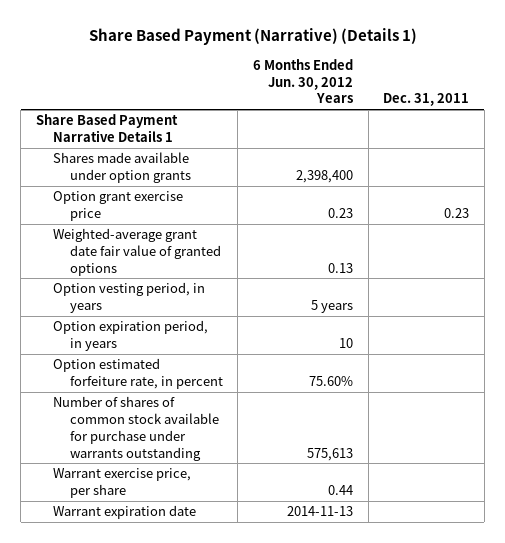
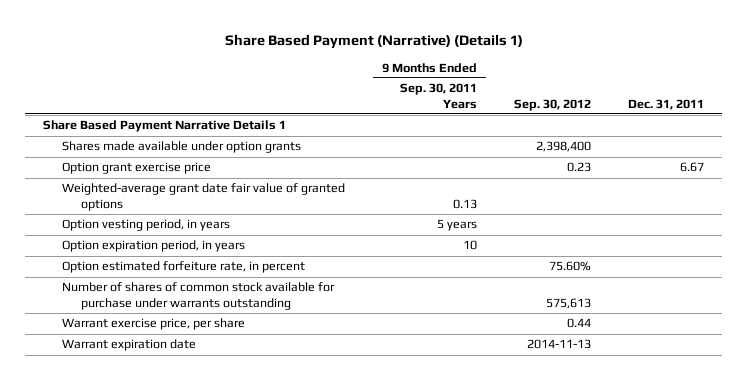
- | 6 Months Ended Jun. 30, 2012 Years | Dec. 31, 2011
+ | 9 Months Ended Sep. 30, 2011 Years | Sep. 30, 2012 | Dec. 31, 2011
- Option grant exercise price | 0.23 | 0.23
+ Option grant exercise price | | 0.23 | 6.67

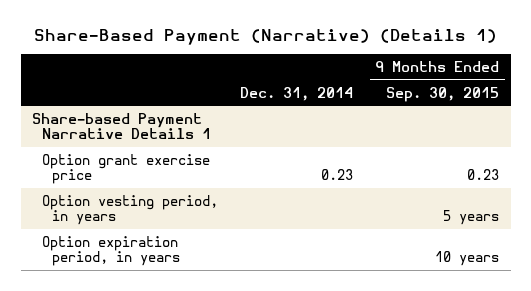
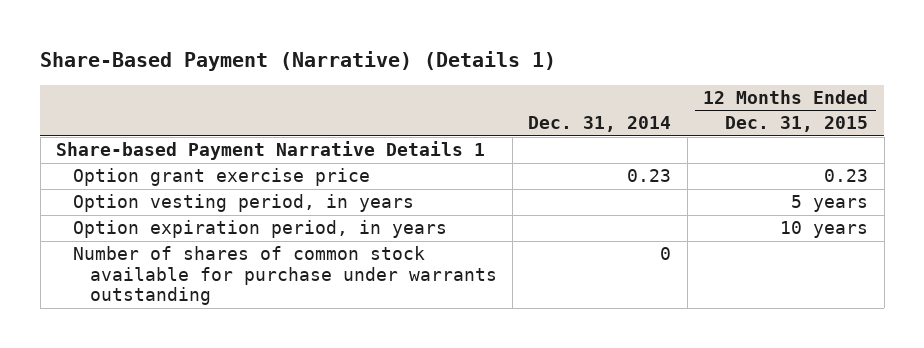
- | Dec. 31, 2014 | 9 Months Ended Sep. 30, 2015
+ | Dec. 31, 2014 | 12 Months Ended Dec. 31, 2015
+ Number of shares of common stock available for purchase under warrants outstanding | 0 |

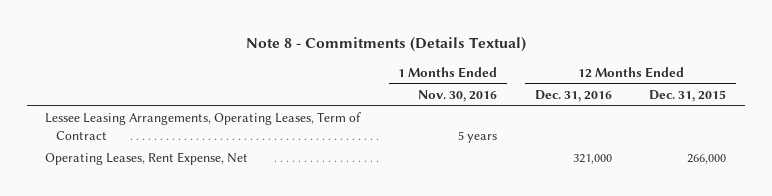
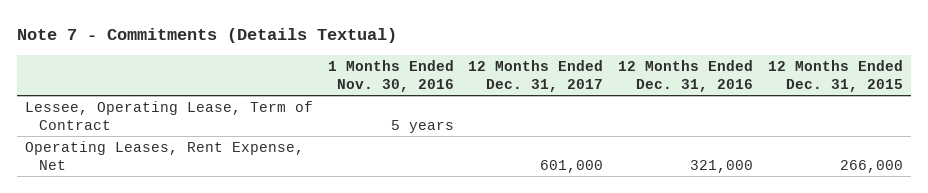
- Note 8 - Commitments (Details Textual)
+ Note 7 - Commitments (Details Textual)
- | 1 Months Ended Nov. 30, 2016 | 12 Months Ended Dec. 31, 2016 | 12 Months Ended Dec. 31, 2015
+ | 1 Months Ended Nov. 30, 2016 | 12 Months Ended Dec. 31, 2017 | 12 Months Ended Dec. 31, 2016 | 12 Months Ended Dec. 31, 2015
- Lessee Leasing Arrangements, Operating Leases, Term of Contract | 5 years | |
+ Lessee, Operating Lease, Term of Contract | 5 years | | |

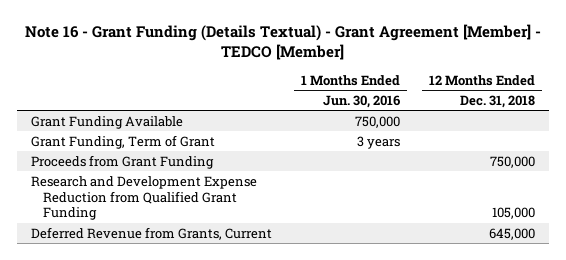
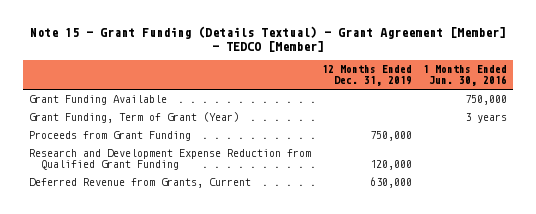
- Note 16 - Grant Funding (Details Textual) - Grant Agreement [Member] - TEDCO [Member]
+ Note 15 - Grant Funding (Details Textual) - Grant Agreement [Member] - TEDCO [Member]
- | 1 Months Ended Jun. 30, 2016 | 12 Months Ended Dec. 31, 2018
+ | 12 Months Ended Dec. 31, 2019 | 1 Months Ended Jun. 30, 2016
- Grant Funding, Term of Grant | 3 years |
+ Grant Funding, Term of Grant (Year) | | 3 years

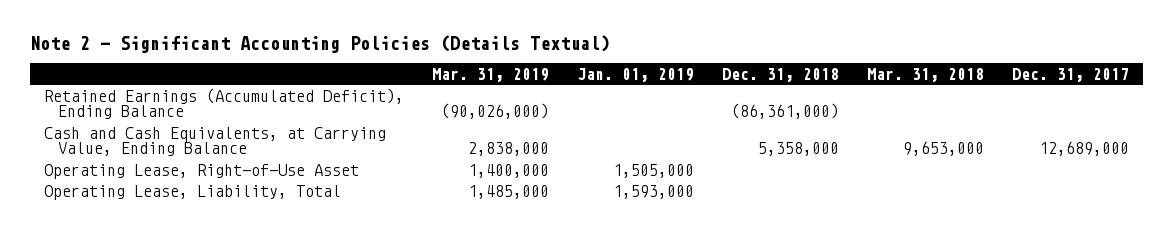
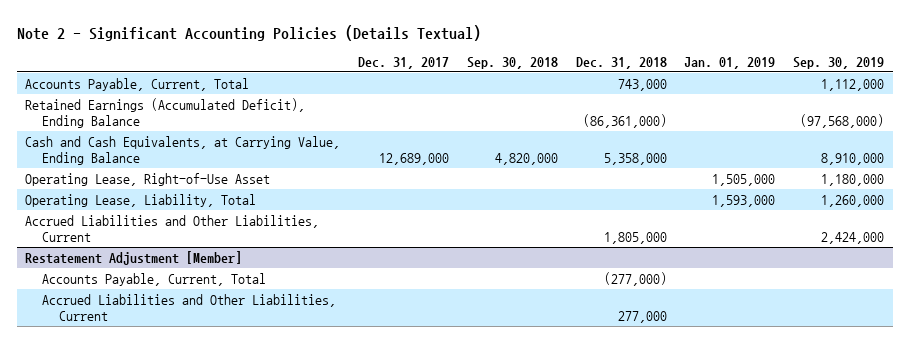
- | Mar. 31, 2019 | Jan. 01, 2019 | Dec. 31, 2018 | Mar. 31, 2018 | Dec. 31, 2017
+ | Dec. 31, 2017 | Sep. 30, 2018 | Dec. 31, 2018 | Jan. 01, 2019 | Sep. 30, 2019
+ Accounts Payable, Current, Total | | | 743,000 | | 1,112,000
+ Accrued Liabilities and Other Liabilities, Current | | | 1,805,000 | | 2,424,000
+ Restatement Adjustment [Member]
+ Accounts Payable, Current, Total | | | (277,000) | |
+ Accrued Liabilities and Other Liabilities, Current | | | 277,000 | |

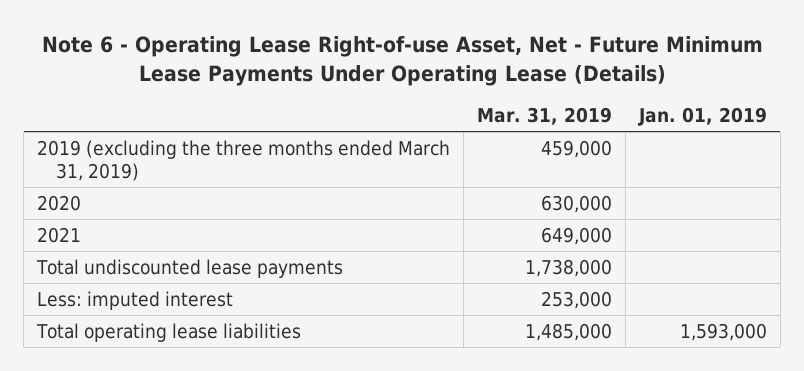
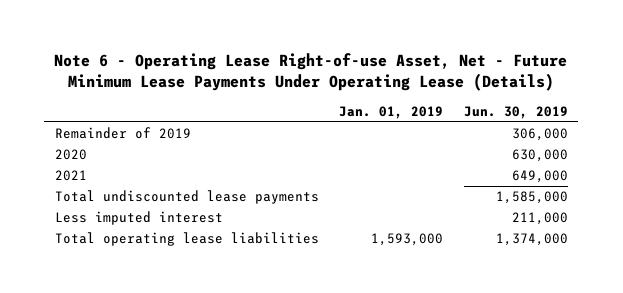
- | Mar. 31, 2019 | Jan. 01, 2019
+ | Jan. 01, 2019 | Jun. 30, 2019
- 2019 (excluding the three months ended March 31, 2019) | 459,000 |
+ Remainder of 2019 | | 306,000
- Less: imputed interest | 253,000 |
+ Less imputed interest | | 211,000

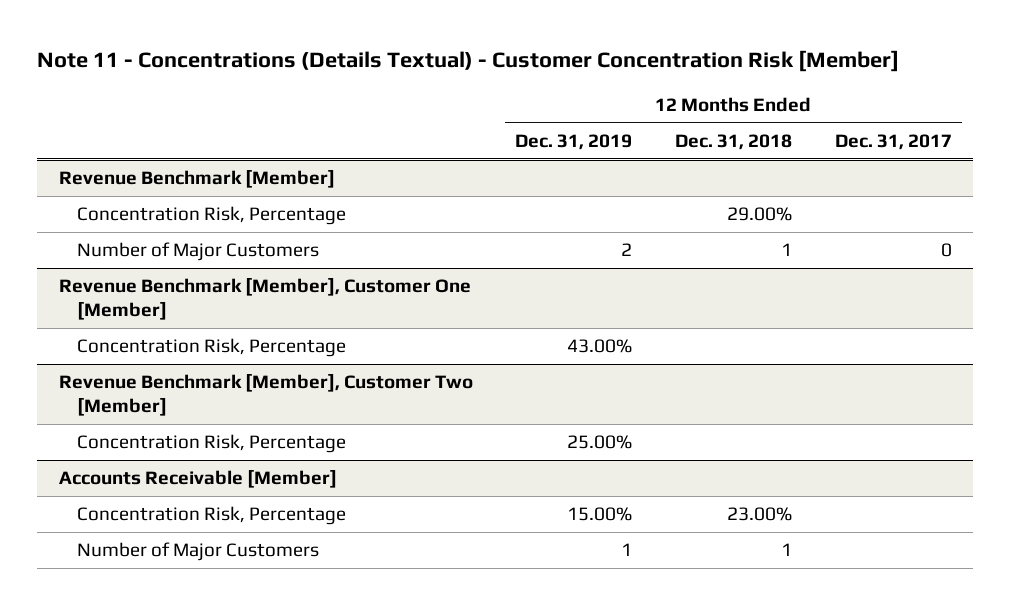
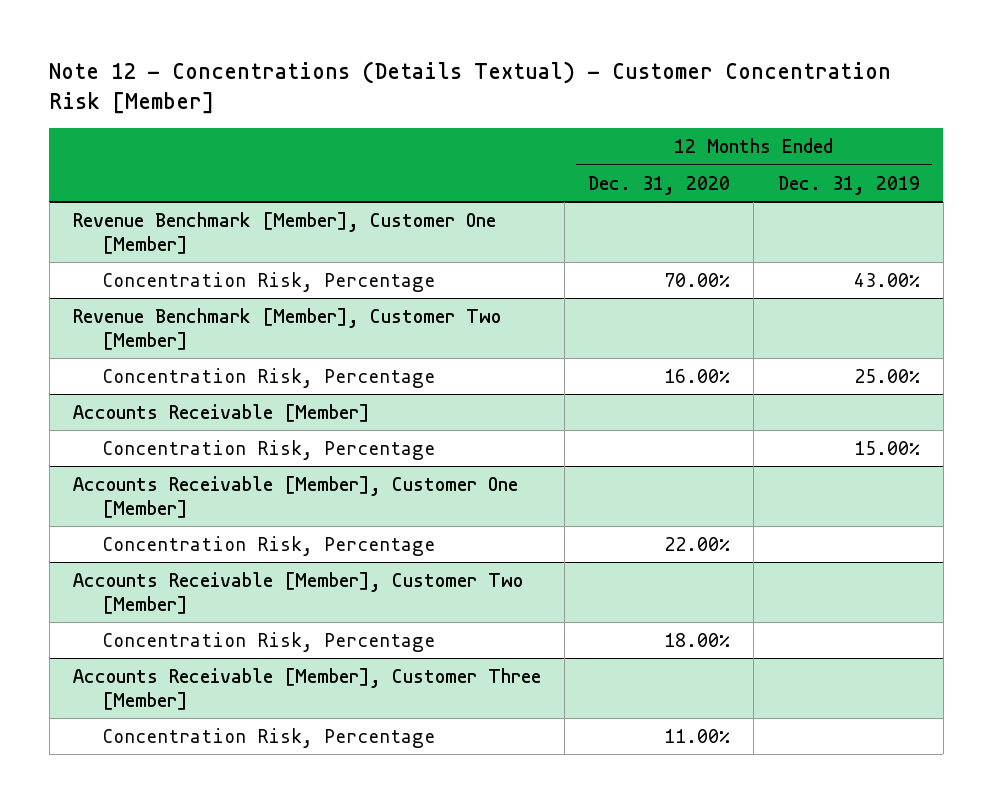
- Note 11 - Concentrations (Details Textual) - Customer Concentration Risk [Member]
+ Note 12 - Concentrations (Details Textual) - Customer Concentration Risk [Member]
- | 12 Months Ended Dec. 31, 2019 | 12 Months Ended Dec. 31, 2018 | 12 Months Ended Dec. 31, 2017
+ | 12 Months Ended Dec. 31, 2020 | 12 Months Ended Dec. 31, 2019
- Revenue Benchmark [Member]
- Concentration Risk, Percentage | | 29.00% |
- Number of Major Customers | 2 | 1 | 0
@ Accounts Receivable [Member]
- Number of Major Customers | 1 | 1 |
+ Accounts Receivable [Member], Customer One [Member]
+ Concentration Risk, Percentage | 22.00% |
+ Accounts Receivable [Member], Customer Two [Member]
+ Concentration Risk, Percentage | 18.00% |
+ Accounts Receivable [Member], Customer Three [Member]
+ Concentration Risk, Percentage | 11.00% |

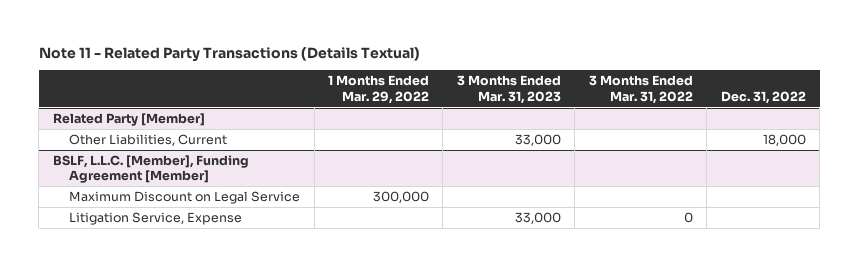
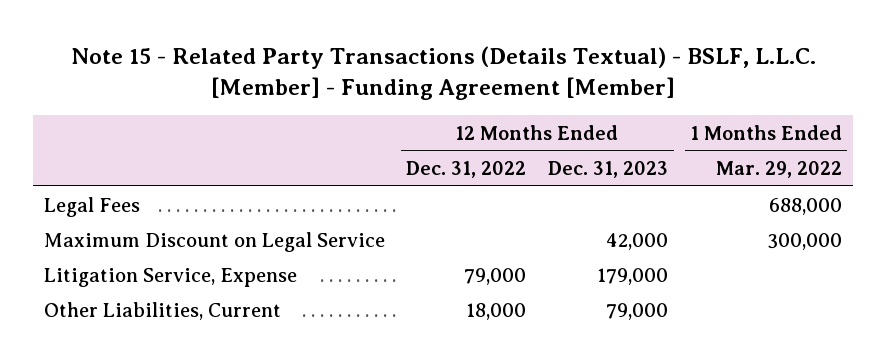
- Note 11 - Related Party Transactions (Details Textual)
+ Note 15 - Related Party Transactions (Details Textual) - BSLF, L.L.C. [Member] - Funding Agreement [Member]
- | 1 Months Ended Mar. 29, 2022 | 3 Months Ended Mar. 31, 2023 | 3 Months Ended Mar. 31, 2022 | Dec. 31, 2022
+ | 12 Months Ended Dec. 31, 2022 | 12 Months Ended Dec. 31, 2023 | 1 Months Ended Mar. 29, 2022
- Related Party [Member]
- Other Liabilities, Current | | 33,000 | | 18,000
- BSLF, L.L.C. [Member], Funding Agreement [Member]
+ Legal Fees | | | 688,000
+ Other Liabilities, Current | 18,000 | 79,000 |

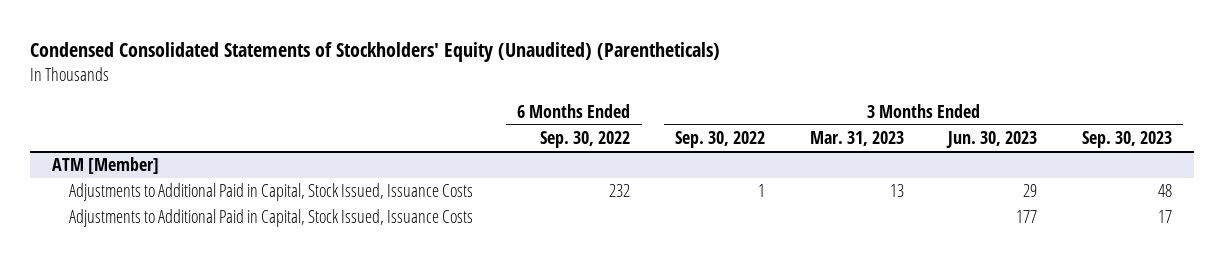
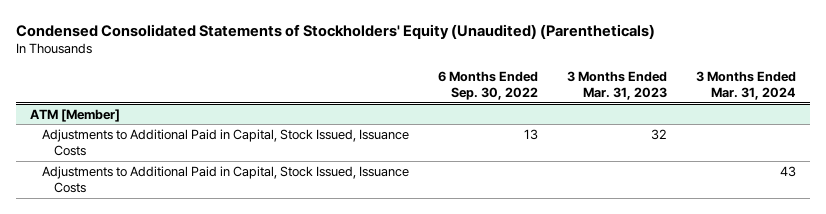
- | 6 Months Ended Sep. 30, 2022 | 3 Months Ended Sep. 30, 2022 | 3 Months Ended Mar. 31, 2023 | 3 Months Ended Jun. 30, 2023 | 3 Months Ended Sep. 30, 2023
+ | 6 Months Ended Sep. 30, 2022 | 3 Months Ended Mar. 31, 2023 | 3 Months Ended Mar. 31, 2024
@ ATM [Member]
- Adjustments to Additional Paid in Capital, Stock Issued, Issuance Costs | 232 | 1 | 13 | 29 | 48
+ Adjustments to Additional Paid in Capital, Stock Issued, Issuance Costs | 13 | 32 |

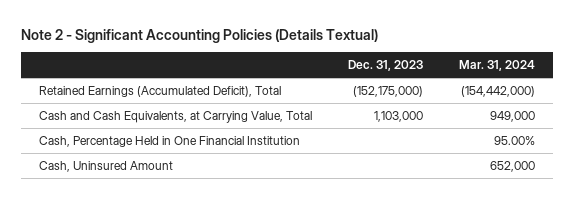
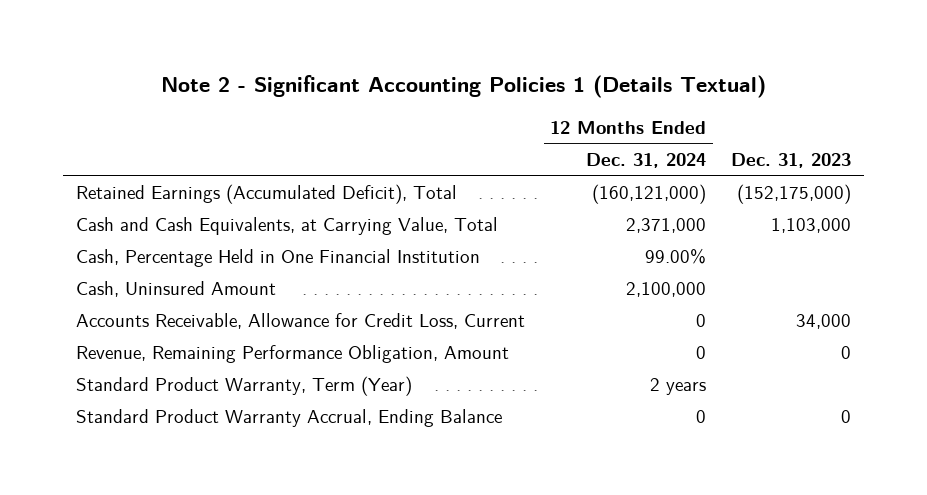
- Note 2 - Significant Accounting Policies (Details Textual)
+ Note 2 - Significant Accounting Policies 1 (Details Textual)
- | Dec. 31, 2023 | Mar. 31, 2024
+ | 12 Months Ended Dec. 31, 2024 | Dec. 31, 2023
+ Accounts Receivable, Allowance for Credit Loss, Current | 0 | 34,000
+ Revenue, Remaining Performance Obligation, Amount | 0 | 0
+ Standard Product Warranty, Term (Year) | 2 years |
+ Standard Product Warranty Accrual, Ending Balance | 0 | 0

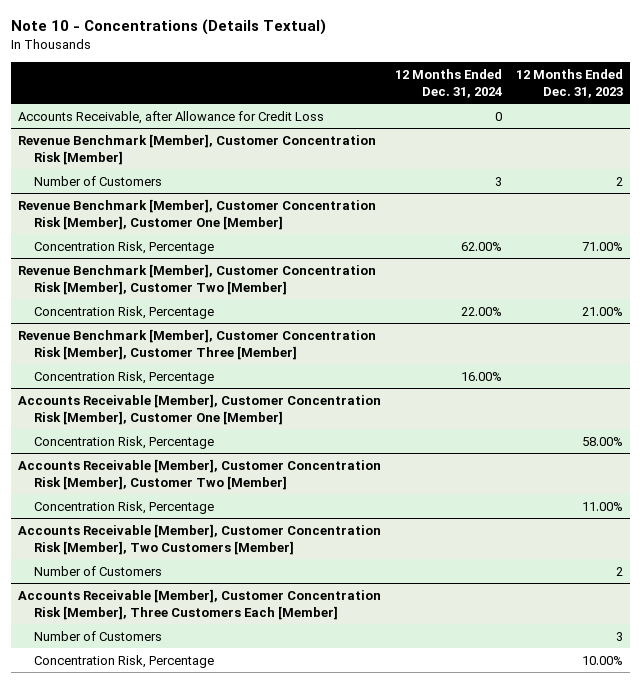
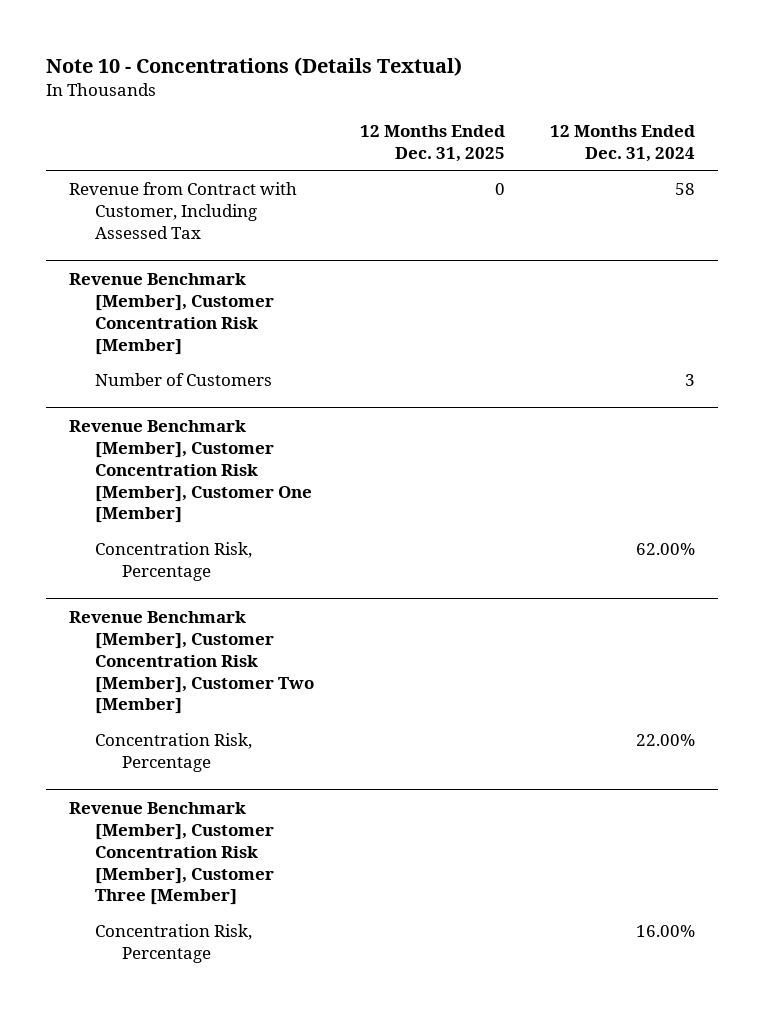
- | 12 Months Ended Dec. 31, 2024 | 12 Months Ended Dec. 31, 2023
+ | 12 Months Ended Dec. 31, 2025 | 12 Months Ended Dec. 31, 2024
- Accounts Receivable, after Allowance for Credit Loss | 0 |
+ Revenue from Contract with Customer, Including Assessed Tax | 0 | 58
- Accounts Receivable [Member], Customer Concentration Risk [Member], Customer One [Member]
- Concentration Risk, Percentage | | 58.00%
- Accounts Receivable [Member], Customer Concentration Risk [Member], Customer Two [Member]
- Concentration Risk, Percentage | | 11.00%
- Accounts Receivable [Member], Customer Concentration Risk [Member], Two Customers [Member]
- Number of Customers | | 2
- Accounts Receivable [Member], Customer Concentration Risk [Member], Three Customers Each [Member]
- Number of Customers | | 3
- Concentration Risk, Percentage | | 10.00%

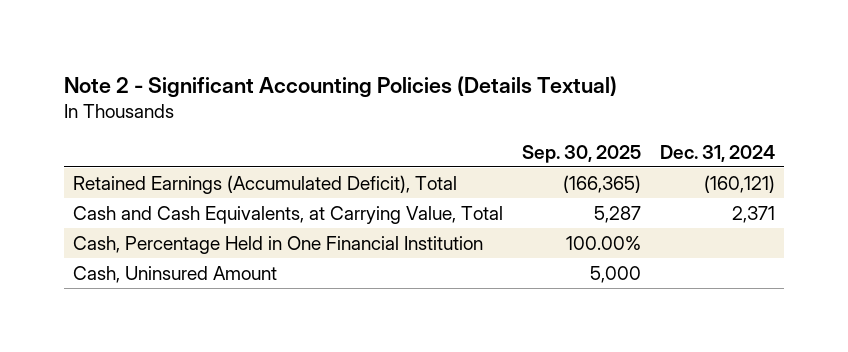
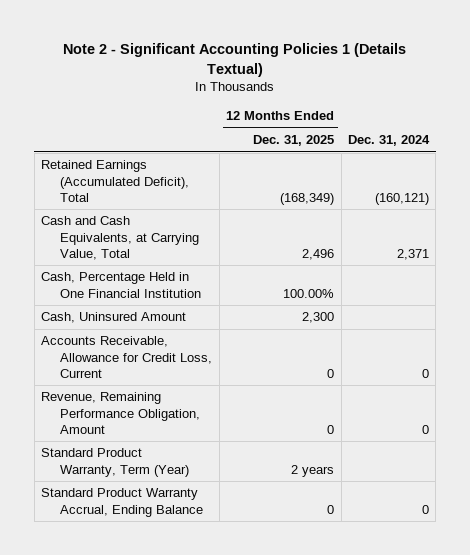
- Note 2 - Significant Accounting Policies (Details Textual)
+ Note 2 - Significant Accounting Policies 1 (Details Textual)
- | Sep. 30, 2025 | Dec. 31, 2024
+ | 12 Months Ended Dec. 31, 2025 | Dec. 31, 2024
+ Accounts Receivable, Allowance for Credit Loss, Current | 0 | 0
+ Revenue, Remaining Performance Obligation, Amount | 0 | 0
+ Standard Product Warranty, Term (Year) | 2 years |
+ Standard Product Warranty Accrual, Ending Balance | 0 | 0

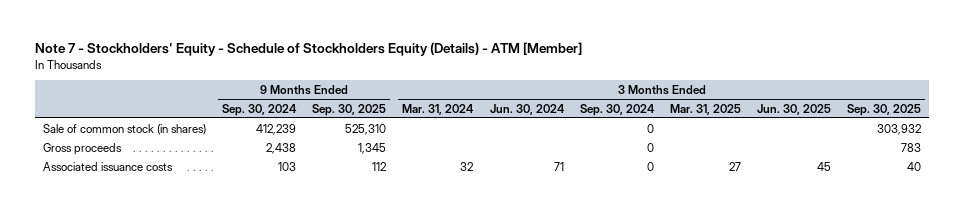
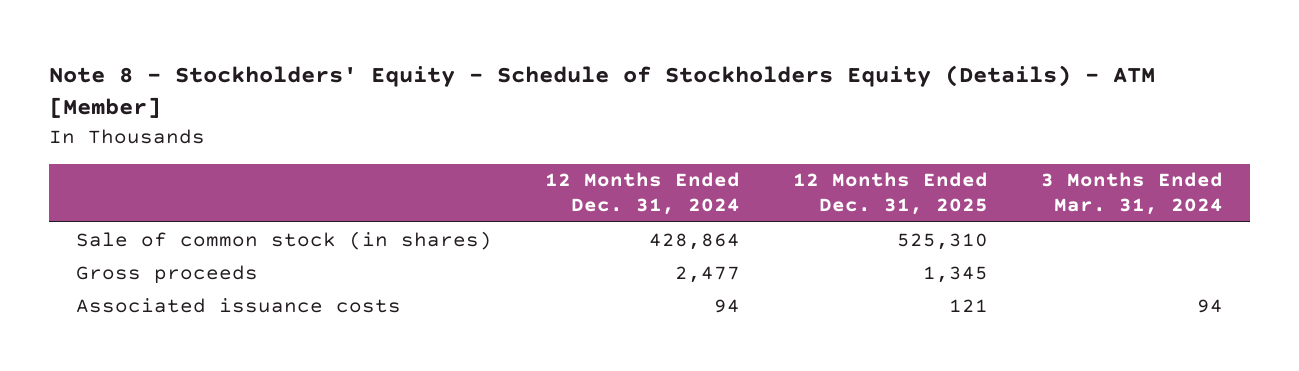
- Note 7 - Stockholders' Equity - Schedule of Stockholders Equity (Details) - ATM [Member]
+ Note 8 - Stockholders' Equity - Schedule of Stockholders Equity (Details) - ATM [Member]
- | 9 Months Ended Sep. 30, 2024 | 9 Months Ended Sep. 30, 2025 | 3 Months Ended Mar. 31, 2024 | 3 Months Ended Jun. 30, 2024 | 3 Months Ended Sep. 30, 2024 | 3 Months Ended Mar. 31, 2025 | 3 Months Ended Jun. 30, 2025 | 3 Months Ended Sep. 30, 2025
+ | 12 Months Ended Dec. 31, 2024 | 12 Months Ended Dec. 31, 2025 | 3 Months Ended Mar. 31, 2024
- Associated issuance costs | 103 | 112 | 32 | 71 | 0 | 27 | 45 | 40
+ Associated issuance costs | 94 | 121 | 94

